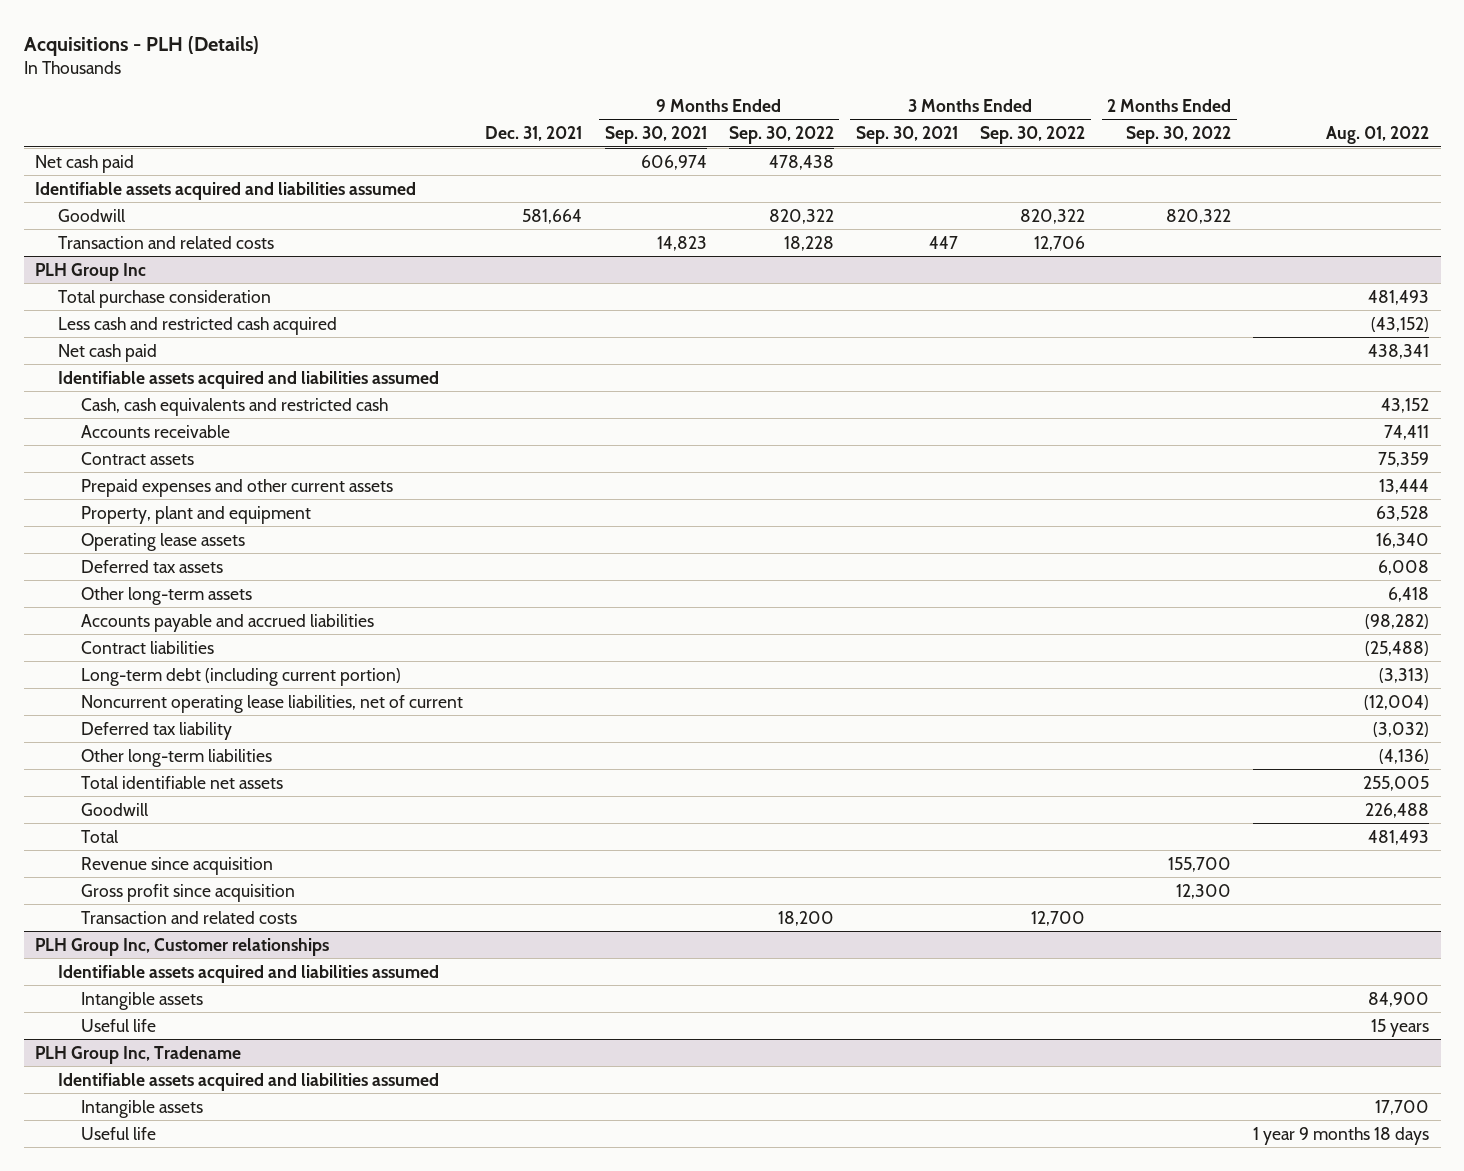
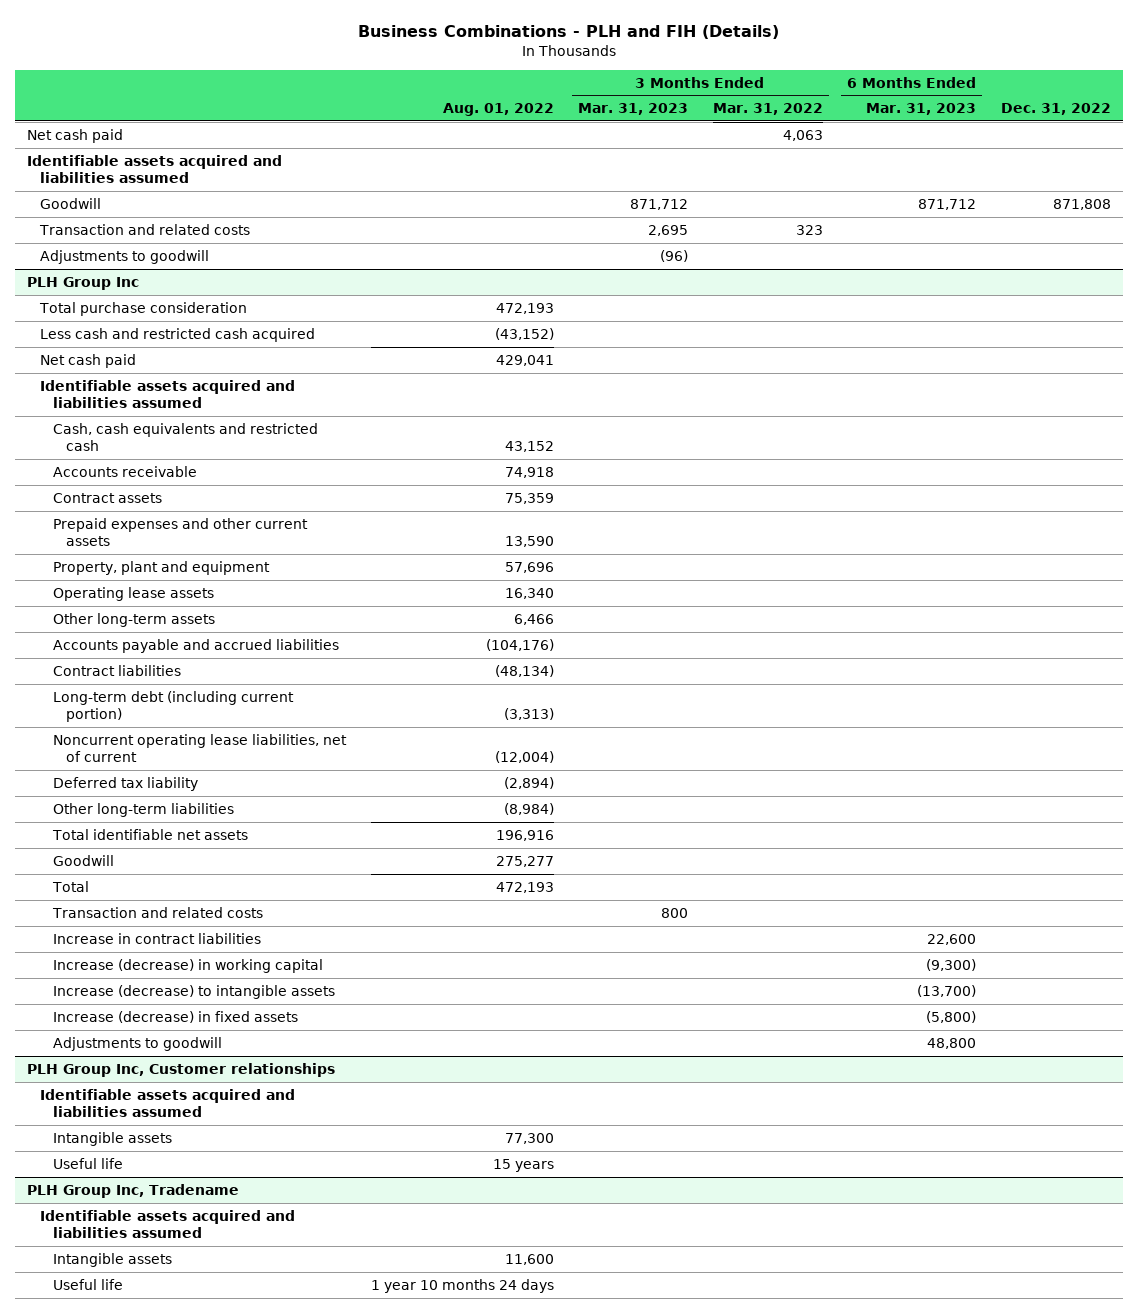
- Acquisitions - PLH (Details)
+ Business Combinations - PLH and FIH (Details)
- | Dec. 31, 2021 | 9 Months Ended Sep. 30, 2021 | 9 Months Ended Sep. 30, 2022 | 3 Months Ended Sep. 30, 2021 | 3 Months Ended Sep. 30, 2022 | 2 Months Ended Sep. 30, 2022 | Aug. 01, 2022
+ | Aug. 01, 2022 | 3 Months Ended Mar. 31, 2023 | 3 Months Ended Mar. 31, 2022 | 6 Months Ended Mar. 31, 2023 | Dec. 31, 2022
+ Adjustments to goodwill | | (96) | | |
@ PLH Group Inc
- Total purchase consideration | | | | | | | 481,493
+ Total purchase consideration | 472,193 | | | |
- Net cash paid | | | | | | | 438,341
+ Net cash paid | 429,041 | | | |
- Accounts receivable | | | | | | | 74,411
+ Accounts receivable | 74,918 | | | |
- Prepaid expenses and other current assets | | | | | | | 13,444
- Property, plant and equipment | | | | | | | 63,528
+ Prepaid expenses and other current assets | 13,590 | | | |
+ Property, plant and equipment | 57,696 | | | |
- Deferred tax assets | | | | | | | 6,008
- Other long-term assets | | | | | | | 6,418
- Accounts payable and accrued liabilities | | | | | | | (98,282)
- Contract liabilities | | | | | | | (25,488)
+ Other long-term assets | 6,466 | | | |
+ Accounts payable and accrued liabilities | (104,176) | | | |
+ Contract liabilities | (48,134) | | | |
- Deferred tax liability | | | | | | | (3,032)
- Other long-term liabilities | | | | | | | (4,136)
- Total identifiable net assets | | | | | | | 255,005
- Goodwill | | | | | | | 226,488
- Total | | | | | | | 481,493
- Revenue since acquisition | | | | | | 155,700 |
- Gross profit since acquisition | | | | | | 12,300 |
+ Deferred tax liability | (2,894) | | | |
+ Other long-term liabilities | (8,984) | | | |
+ Total identifiable net assets | 196,916 | | | |
+ Goodwill | 275,277 | | | |
+ Total | 472,193 | | | |
+ Increase in contract liabilities | | | | 22,600 |
+ Increase (decrease) in working capital | | | | (9,300) |
+ Increase (decrease) to intangible assets | | | | (13,700) |
+ Increase (decrease) in fixed assets | | | | (5,800) |
+ Adjustments to goodwill | | | | 48,800 |
@ PLH Group Inc, Customer relationships
- Intangible assets | | | | | | | 84,900
+ Intangible assets | 77,300 | | | |
@ PLH Group Inc, Tradename
- Intangible assets | | | | | | | 17,700
- Useful life | | | | | | | 1 year 9 months 18 days
+ Intangible assets | 11,600 | | | |
+ Useful life | 1 year 10 months 24 days | | | |

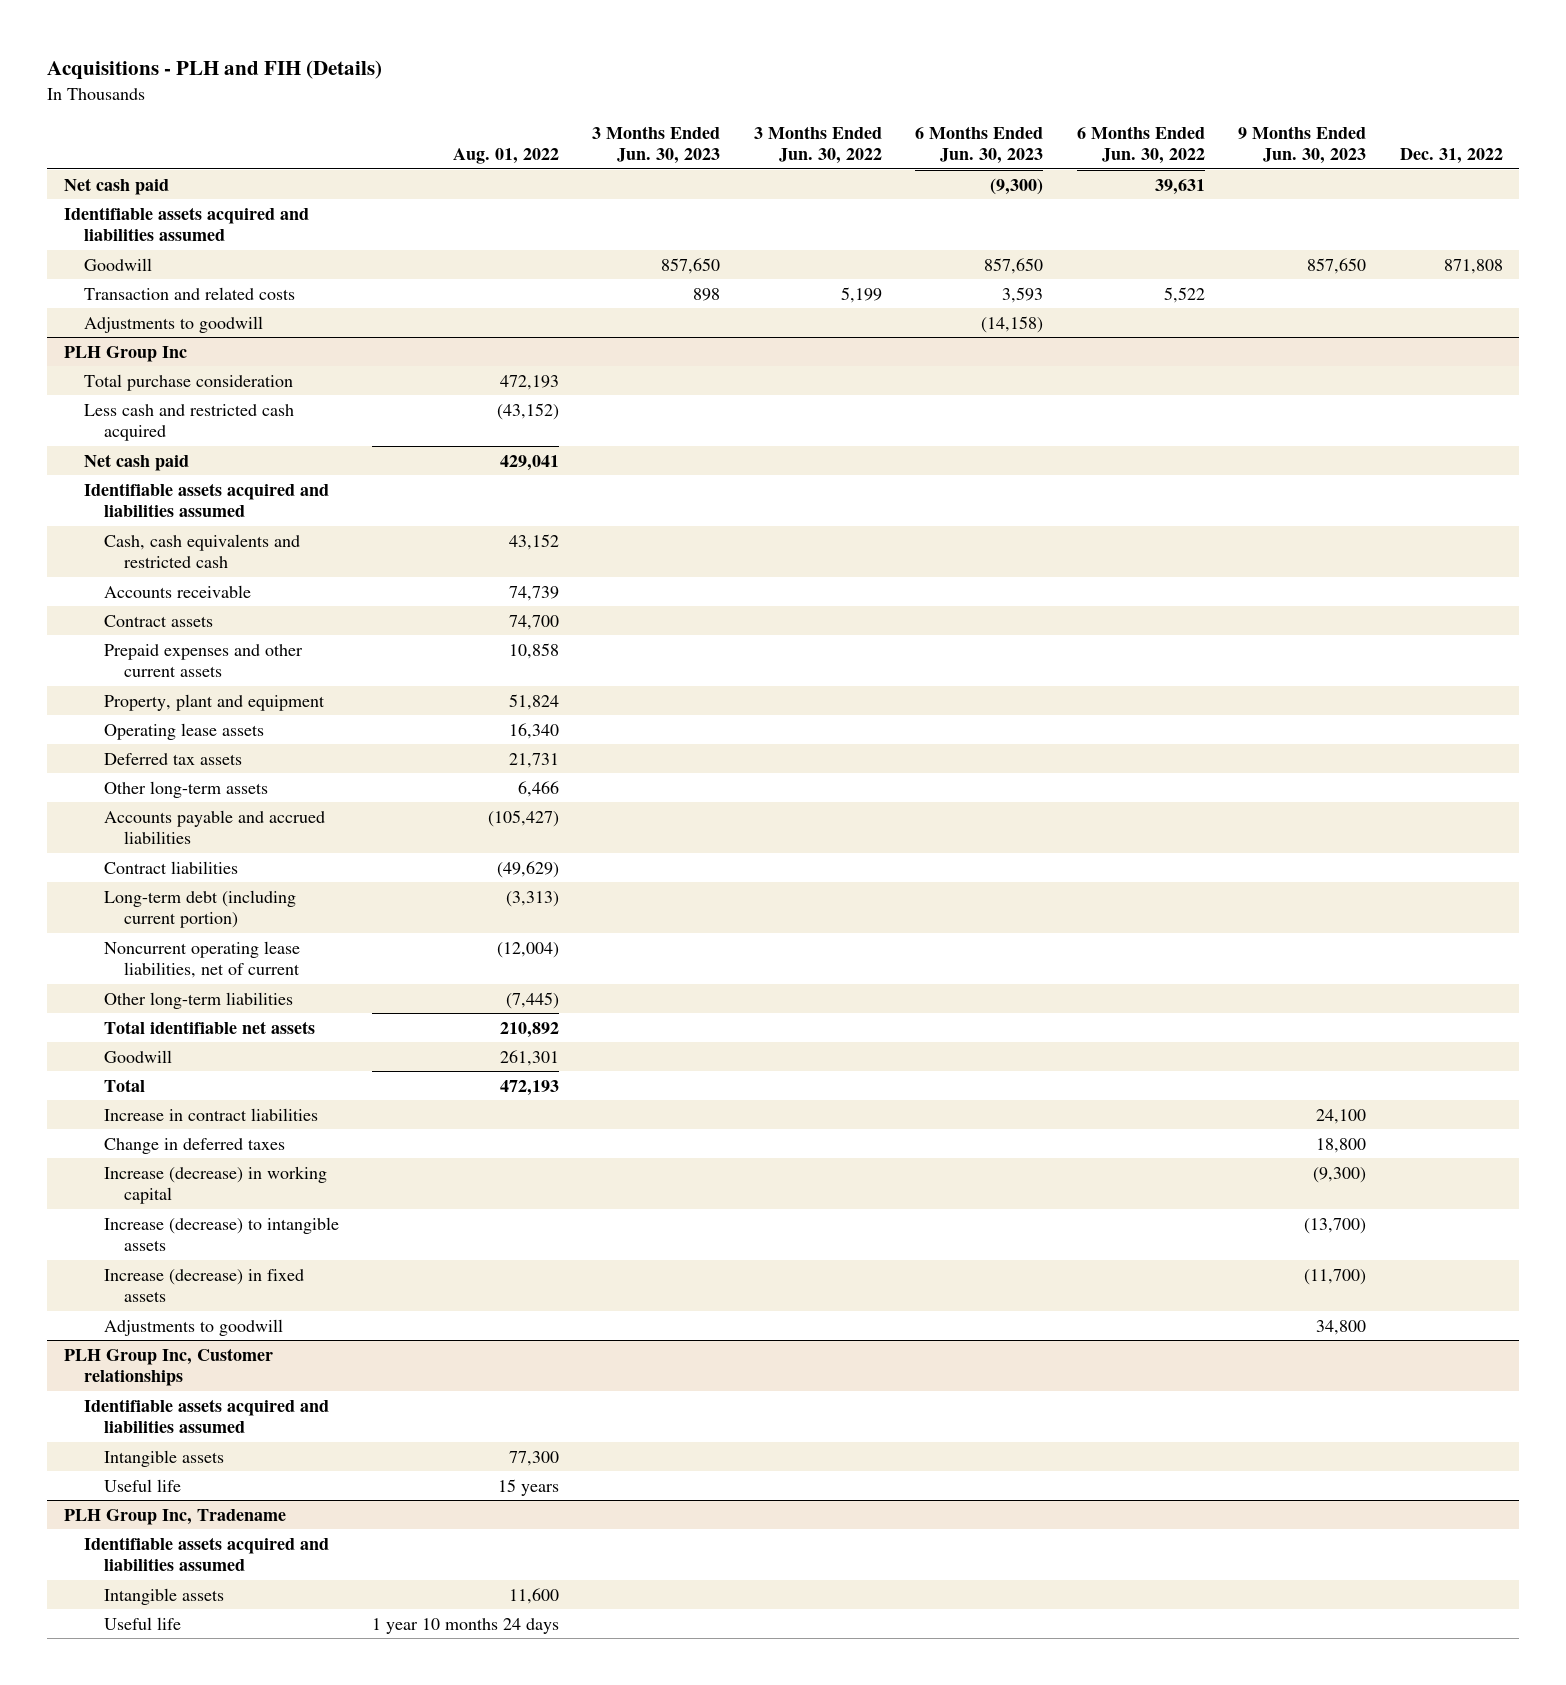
- Business Combinations - PLH and FIH (Details)
+ Acquisitions - PLH and FIH (Details)
- | Aug. 01, 2022 | 3 Months Ended Mar. 31, 2023 | 3 Months Ended Mar. 31, 2022 | 6 Months Ended Mar. 31, 2023 | Dec. 31, 2022
+ | Aug. 01, 2022 | 3 Months Ended Jun. 30, 2023 | 3 Months Ended Jun. 30, 2022 | 6 Months Ended Jun. 30, 2023 | 6 Months Ended Jun. 30, 2022 | 9 Months Ended Jun. 30, 2023 | Dec. 31, 2022
@ PLH Group Inc
- Accounts receivable | 74,918 | | | |
- Contract assets | 75,359 | | | |
- Prepaid expenses and other current assets | 13,590 | | | |
- Property, plant and equipment | 57,696 | | | |
+ Accounts receivable | 74,739 | | | | | |
+ Contract assets | 74,700 | | | | | |
+ Prepaid expenses and other current assets | 10,858 | | | | | |
+ Property, plant and equipment | 51,824 | | | | | |
+ Deferred tax assets | 21,731 | | | | | |
- Accounts payable and accrued liabilities | (104,176) | | | |
- Contract liabilities | (48,134) | | | |
+ Accounts payable and accrued liabilities | (105,427) | | | | | |
+ Contract liabilities | (49,629) | | | | | |
- Deferred tax liability | (2,894) | | | |
- Other long-term liabilities | (8,984) | | | |
- Total identifiable net assets | 196,916 | | | |
- Goodwill | 275,277 | | | |
+ Other long-term liabilities | (7,445) | | | | | |
+ Total identifiable net assets | 210,892 | | | | | |
+ Goodwill | 261,301 | | | | | |
- Transaction and related costs | | 800 | | |
+ Change in deferred taxes | | | | | | 18,800 |

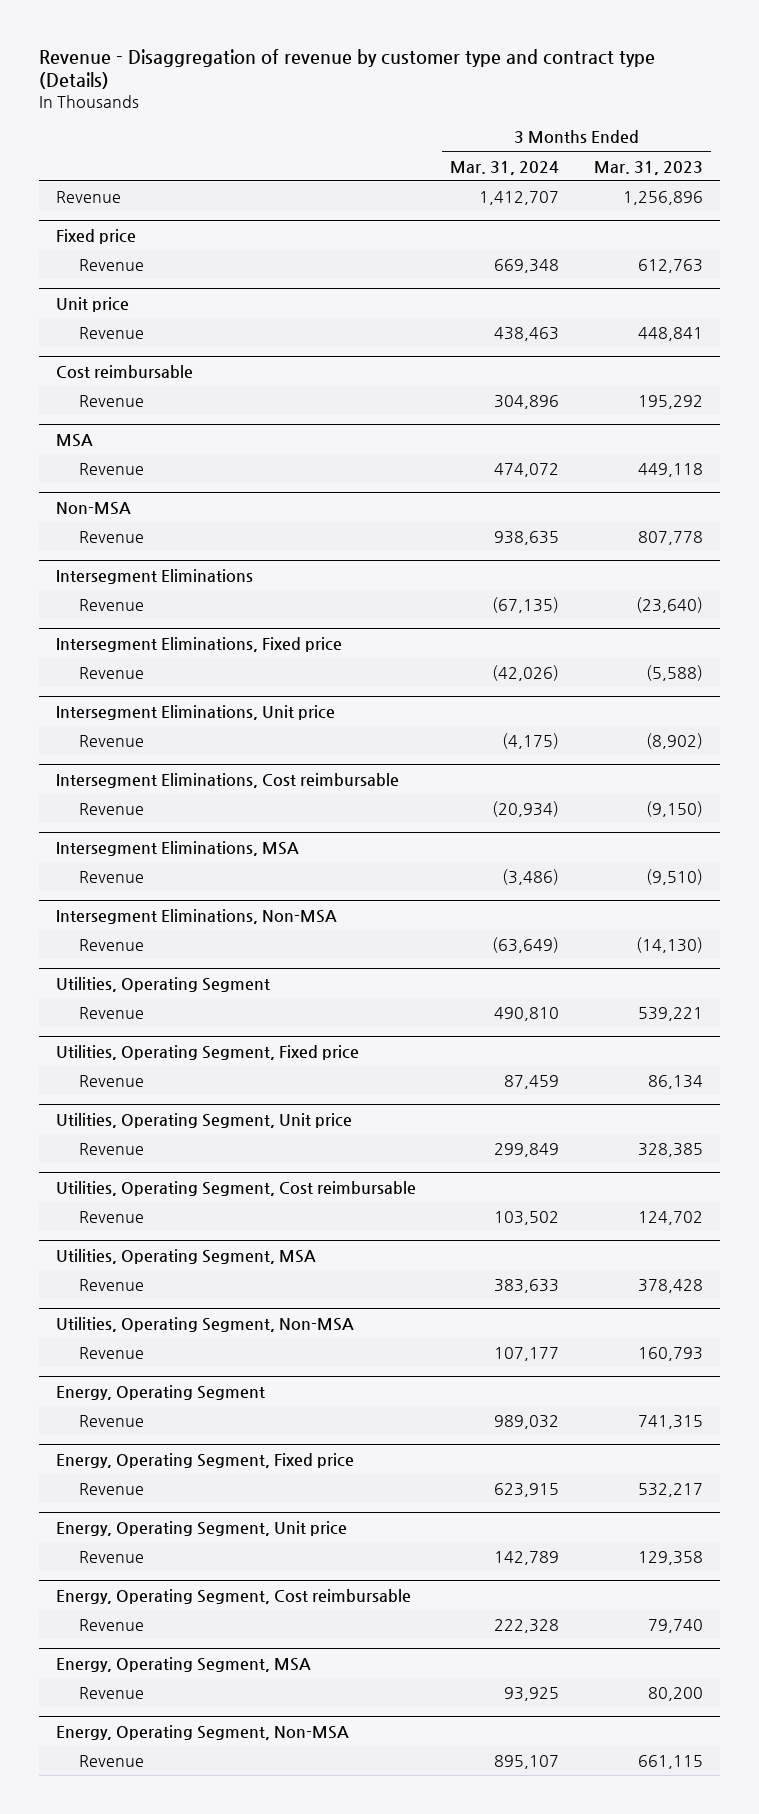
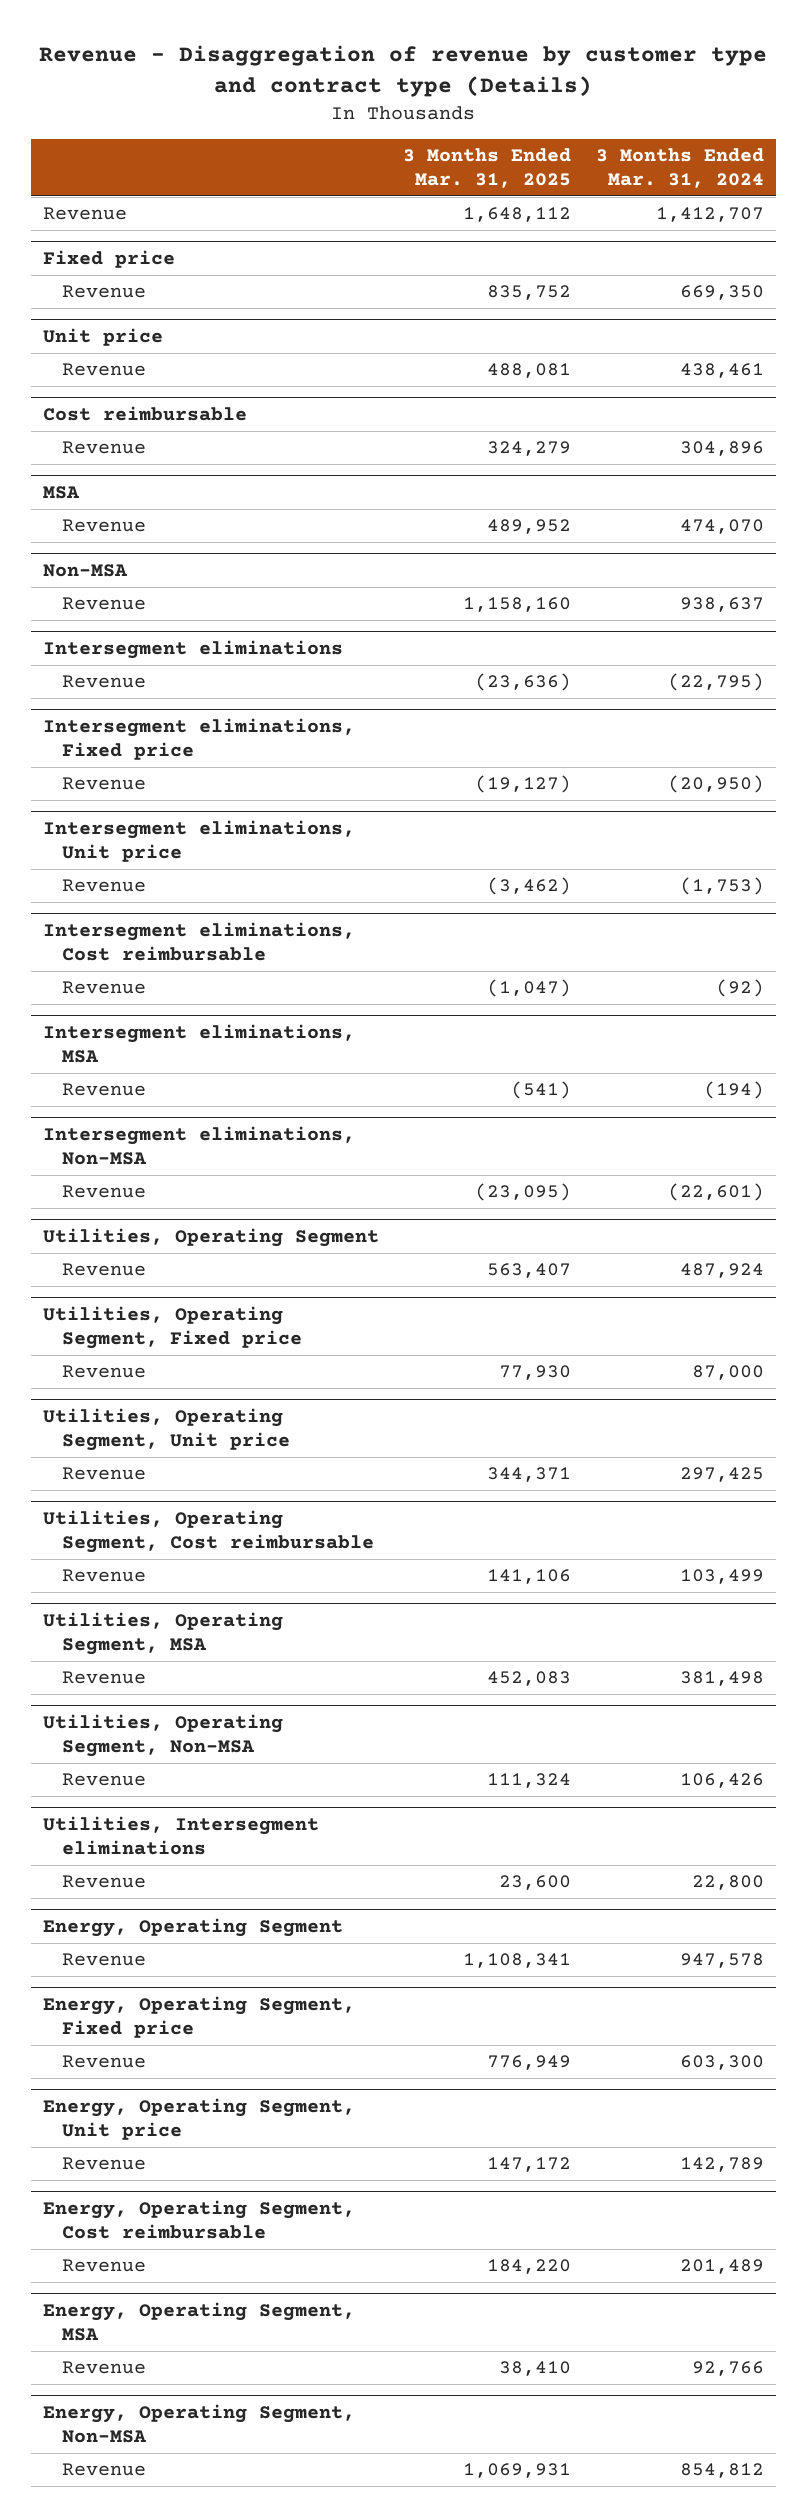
- | 3 Months Ended Mar. 31, 2024 | 3 Months Ended Mar. 31, 2023
+ | 3 Months Ended Mar. 31, 2025 | 3 Months Ended Mar. 31, 2024
@ Fixed price
- Revenue | 669,348 | 612,763
+ Revenue | 835,752 | 669,350
@ Unit price
- Revenue | 438,463 | 448,841
+ Revenue | 488,081 | 438,461
@ MSA
- Revenue | 474,072 | 449,118
+ Revenue | 489,952 | 474,070
@ Non-MSA
- Revenue | 938,635 | 807,778
- Intersegment Eliminations
- Revenue | (67,135) | (23,640)
- Intersegment Eliminations, Fixed price
- Revenue | (42,026) | (5,588)
- Intersegment Eliminations, Unit price
- Revenue | (4,175) | (8,902)
- Intersegment Eliminations, Cost reimbursable
- Revenue | (20,934) | (9,150)
- Intersegment Eliminations, MSA
- Revenue | (3,486) | (9,510)
- Intersegment Eliminations, Non-MSA
- Revenue | (63,649) | (14,130)
@ Non-MSA
+ Revenue | 1,158,160 | 938,637
+ Intersegment eliminations
+ Revenue | (23,636) | (22,795)
+ Intersegment eliminations, Fixed price
+ Revenue | (19,127) | (20,950)
+ Intersegment eliminations, Unit price
+ Revenue | (3,462) | (1,753)
+ Intersegment eliminations, Cost reimbursable
+ Revenue | (1,047) | (92)
+ Intersegment eliminations, MSA
+ Revenue | (541) | (194)
+ Intersegment eliminations, Non-MSA
+ Revenue | (23,095) | (22,601)
@ Utilities, Operating Segment
- Revenue | 490,810 | 539,221
+ Revenue | 563,407 | 487,924
@ Utilities, Operating Segment, Fixed price
- Revenue | 87,459 | 86,134
+ Revenue | 77,930 | 87,000
@ Utilities, Operating Segment, Unit price
- Revenue | 299,849 | 328,385
+ Revenue | 344,371 | 297,425
@ Utilities, Operating Segment, Cost reimbursable
- Revenue | 103,502 | 124,702
+ Revenue | 141,106 | 103,499
@ Utilities, Operating Segment, MSA
- Revenue | 383,633 | 378,428
+ Revenue | 452,083 | 381,498
@ Utilities, Operating Segment, Non-MSA
- Revenue | 107,177 | 160,793
+ Revenue | 111,324 | 106,426
+ Utilities, Intersegment eliminations
+ Revenue | 23,600 | 22,800
@ Energy, Operating Segment
- Revenue | 989,032 | 741,315
+ Revenue | 1,108,341 | 947,578
@ Energy, Operating Segment, Fixed price
- Revenue | 623,915 | 532,217
+ Revenue | 776,949 | 603,300
@ Energy, Operating Segment, Cost reimbursable
- Revenue | 222,328 | 79,740
+ Revenue | 184,220 | 201,489
@ Energy, Operating Segment, MSA
- Revenue | 93,925 | 80,200
+ Revenue | 38,410 | 92,766
@ Energy, Operating Segment, Non-MSA
- Revenue | 895,107 | 661,115
+ Revenue | 1,069,931 | 854,812

